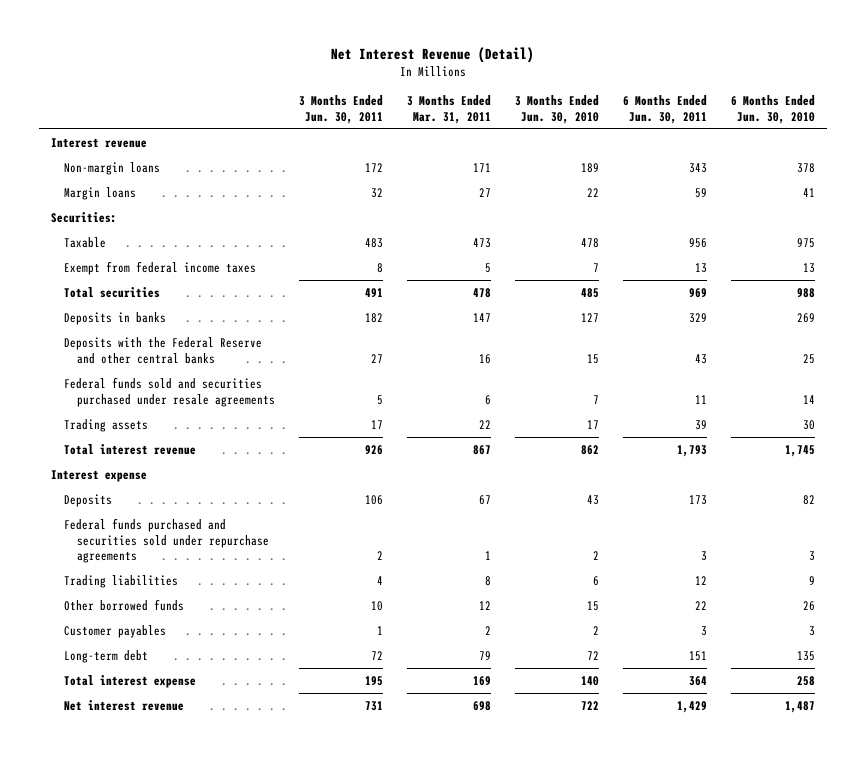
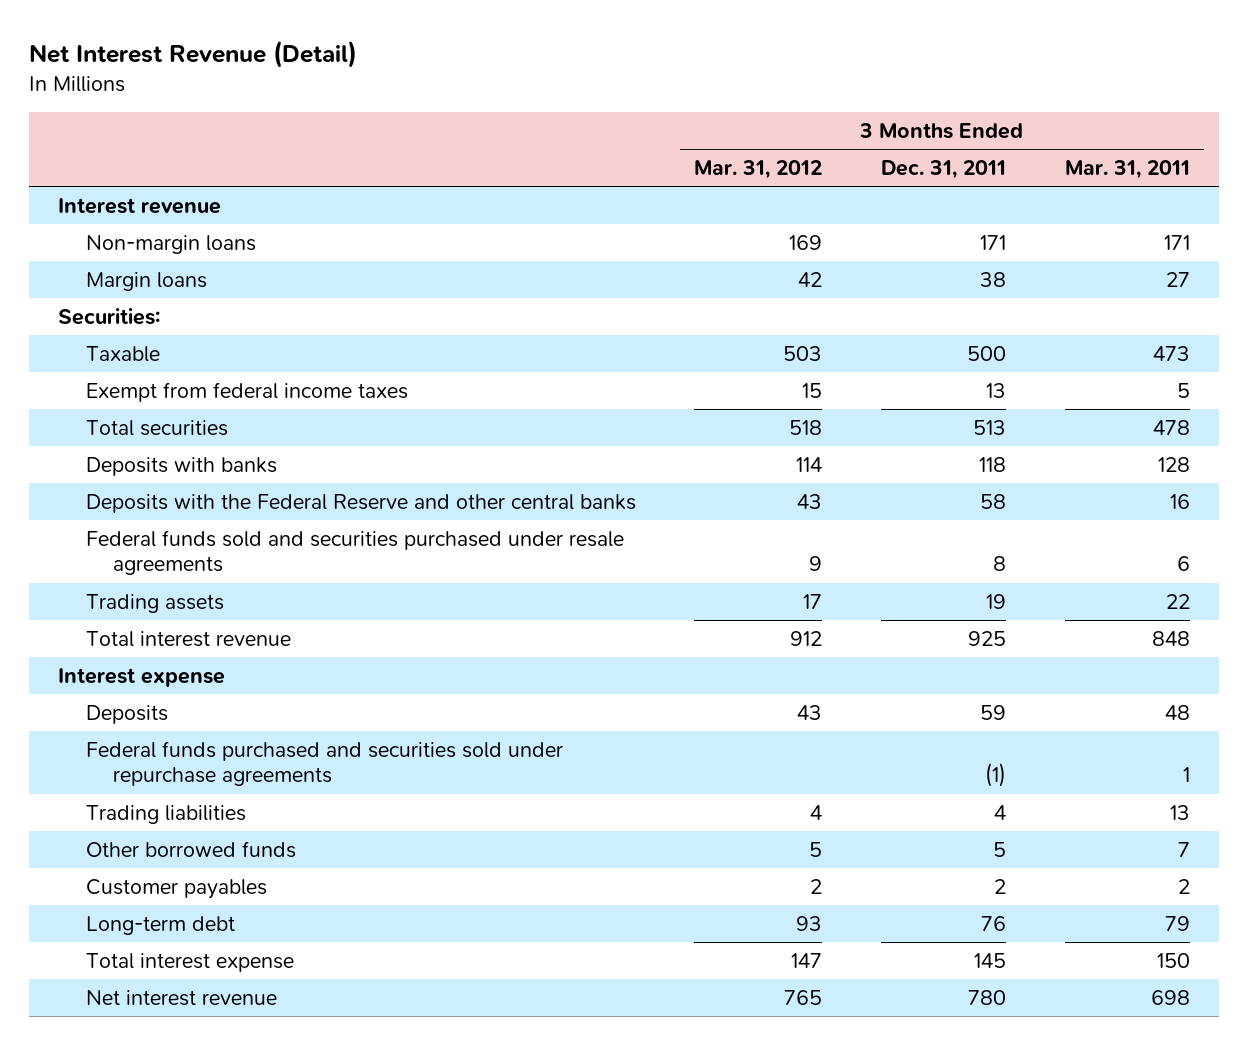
- | 3 Months Ended Jun. 30, 2011 | 3 Months Ended Mar. 31, 2011 | 3 Months Ended Jun. 30, 2010 | 6 Months Ended Jun. 30, 2011 | 6 Months Ended Jun. 30, 2010
+ | 3 Months Ended Mar. 31, 2012 | 3 Months Ended Dec. 31, 2011 | 3 Months Ended Mar. 31, 2011
- Deposits in banks | 182 | 147 | 127 | 329 | 269
+ Deposits with banks | 114 | 118 | 128
- Total interest revenue | 926 | 867 | 862 | 1,793 | 1,745
+ Total interest revenue | 912 | 925 | 848
- Deposits | 106 | 67 | 43 | 173 | 82
+ Deposits | 43 | 59 | 48
- Trading liabilities | 4 | 8 | 6 | 12 | 9
- Other borrowed funds | 10 | 12 | 15 | 22 | 26
+ Trading liabilities | 4 | 4 | 13
+ Other borrowed funds | 5 | 5 | 7
- Total interest expense | 195 | 169 | 140 | 364 | 258
+ Total interest expense | 147 | 145 | 150

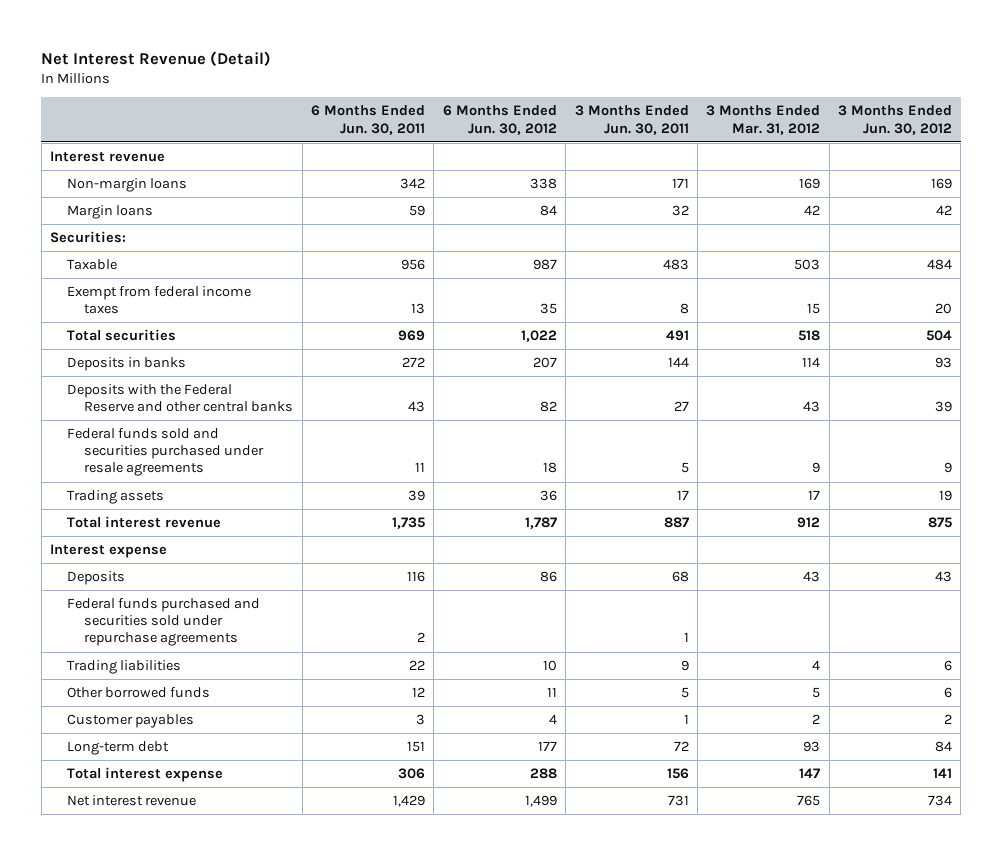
- | 3 Months Ended Mar. 31, 2012 | 3 Months Ended Dec. 31, 2011 | 3 Months Ended Mar. 31, 2011
+ | 6 Months Ended Jun. 30, 2011 | 6 Months Ended Jun. 30, 2012 | 3 Months Ended Jun. 30, 2011 | 3 Months Ended Mar. 31, 2012 | 3 Months Ended Jun. 30, 2012
- Deposits with banks | 114 | 118 | 128
+ Deposits in banks | 272 | 207 | 144 | 114 | 93

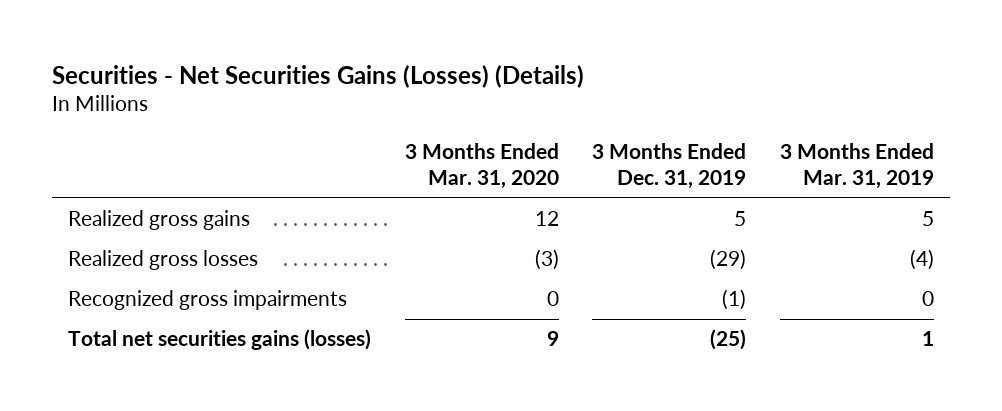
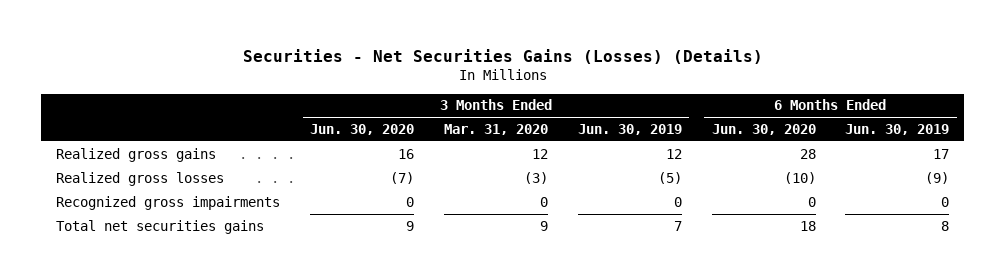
- | 3 Months Ended Mar. 31, 2020 | 3 Months Ended Dec. 31, 2019 | 3 Months Ended Mar. 31, 2019
+ | 3 Months Ended Jun. 30, 2020 | 3 Months Ended Mar. 31, 2020 | 3 Months Ended Jun. 30, 2019 | 6 Months Ended Jun. 30, 2020 | 6 Months Ended Jun. 30, 2019
- Total net securities gains (losses) | 9 | (25) | 1
+ Total net securities gains | 9 | 9 | 7 | 18 | 8

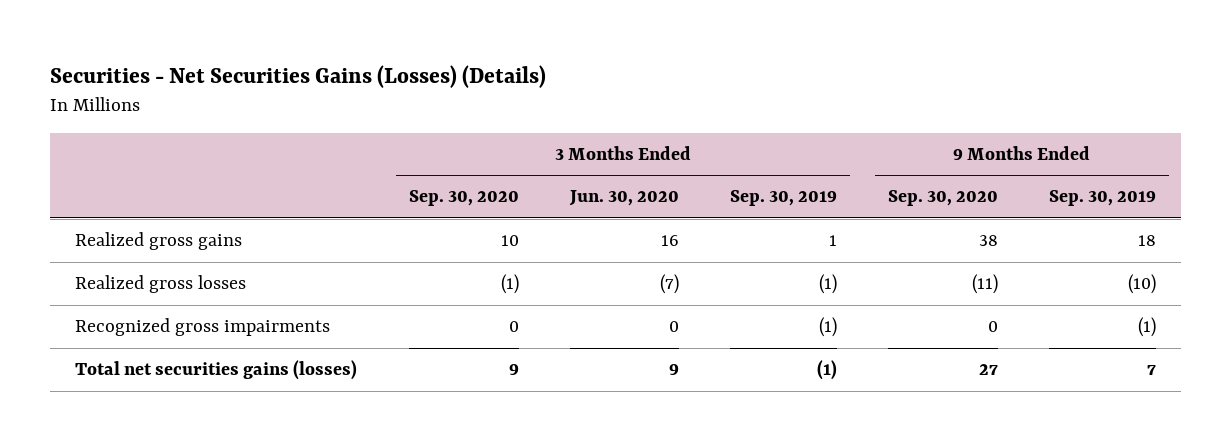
- | 3 Months Ended Jun. 30, 2020 | 3 Months Ended Mar. 31, 2020 | 3 Months Ended Jun. 30, 2019 | 6 Months Ended Jun. 30, 2020 | 6 Months Ended Jun. 30, 2019
+ | 3 Months Ended Sep. 30, 2020 | 3 Months Ended Jun. 30, 2020 | 3 Months Ended Sep. 30, 2019 | 9 Months Ended Sep. 30, 2020 | 9 Months Ended Sep. 30, 2019
- Total net securities gains | 9 | 9 | 7 | 18 | 8
+ Total net securities gains (losses) | 9 | 9 | (1) | 27 | 7

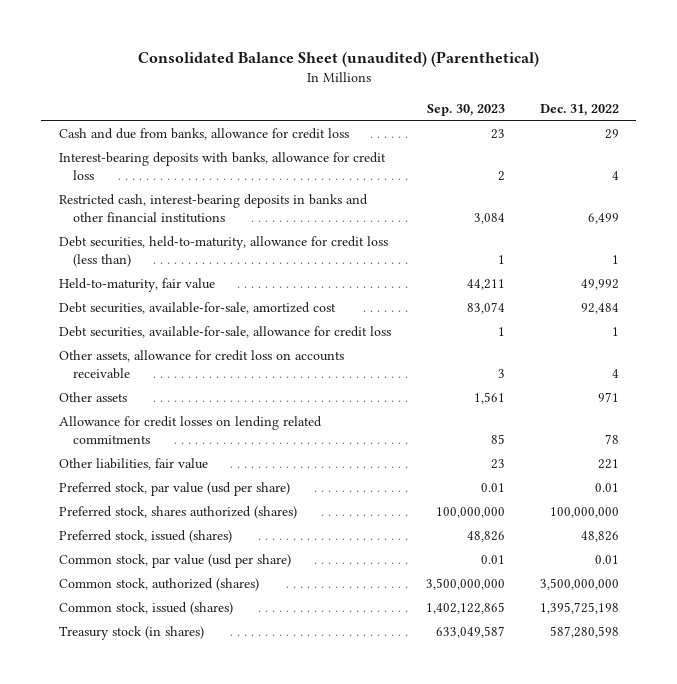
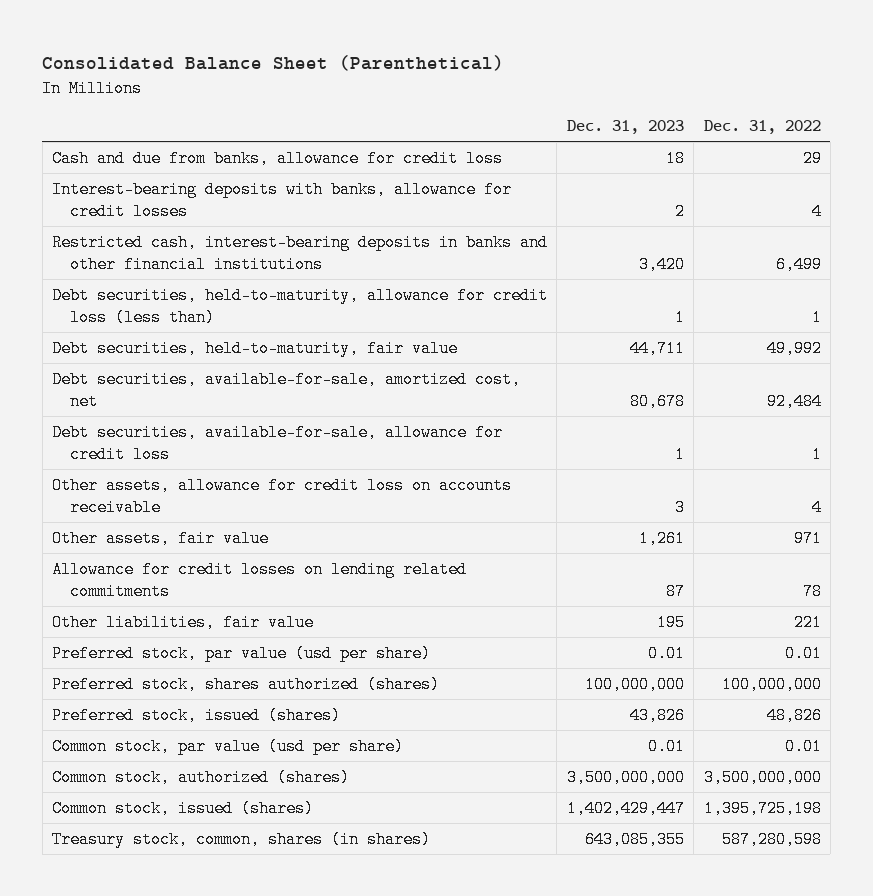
- Consolidated Balance Sheet (unaudited) (Parenthetical)
+ Consolidated Balance Sheet (Parenthetical)
- | Sep. 30, 2023 | Dec. 31, 2022
+ | Dec. 31, 2023 | Dec. 31, 2022
- Interest-bearing deposits with banks, allowance for credit loss | 2 | 4
+ Interest-bearing deposits with banks, allowance for credit losses | 2 | 4
- Held-to-maturity, fair value | 44,211 | 49,992
- Debt securities, available-for-sale, amortized cost | 83,074 | 92,484
+ Debt securities, held-to-maturity, fair value | 44,711 | 49,992
+ Debt securities, available-for-sale, amortized cost, net | 80,678 | 92,484
- Other assets | 1,561 | 971
+ Other assets, fair value | 1,261 | 971
- Treasury stock (in shares) | 633,049,587 | 587,280,598
+ Treasury stock, common, shares (in shares) | 643,085,355 | 587,280,598

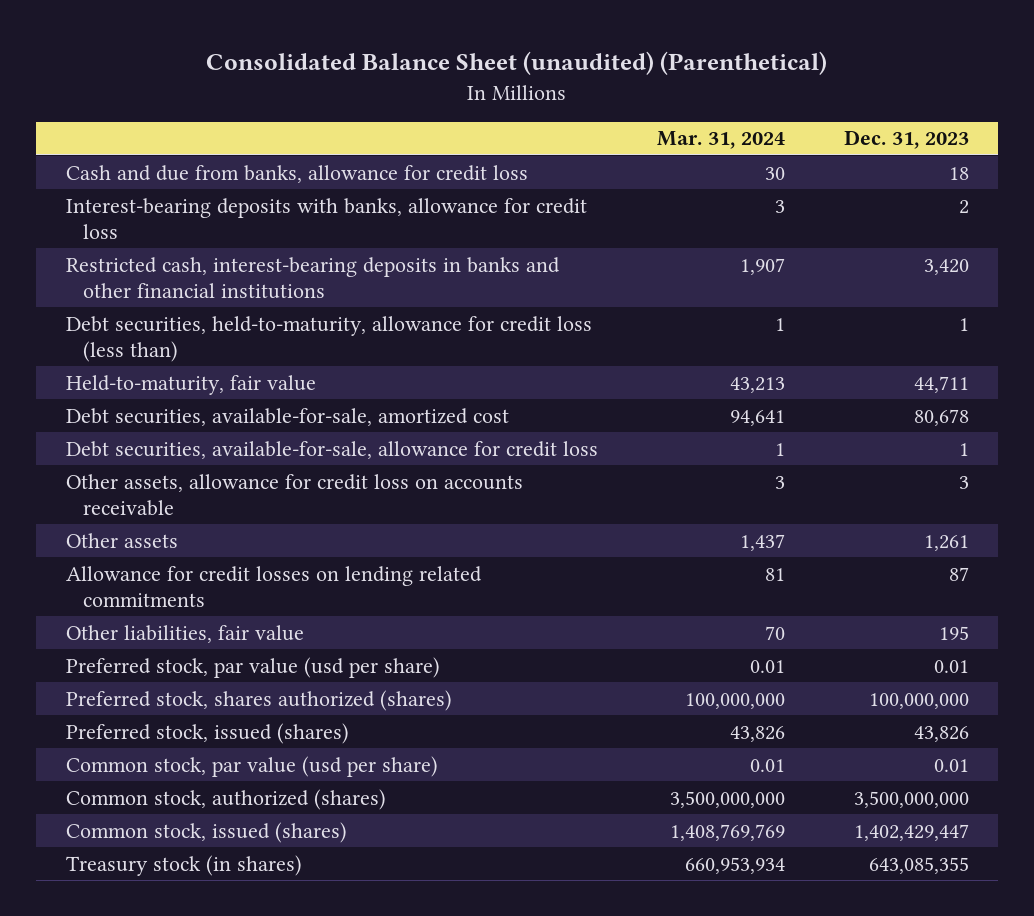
- Consolidated Balance Sheet (Parenthetical)
+ Consolidated Balance Sheet (unaudited) (Parenthetical)
- | Dec. 31, 2023 | Dec. 31, 2022
+ | Mar. 31, 2024 | Dec. 31, 2023
- Interest-bearing deposits with banks, allowance for credit losses | 2 | 4
+ Interest-bearing deposits with banks, allowance for credit loss | 3 | 2
- Debt securities, held-to-maturity, fair value | 44,711 | 49,992
- Debt securities, available-for-sale, amortized cost, net | 80,678 | 92,484
+ Held-to-maturity, fair value | 43,213 | 44,711
+ Debt securities, available-for-sale, amortized cost | 94,641 | 80,678
- Other assets, fair value | 1,261 | 971
+ Other assets | 1,437 | 1,261
- Treasury stock, common, shares (in shares) | 643,085,355 | 587,280,598
+ Treasury stock (in shares) | 660,953,934 | 643,085,355

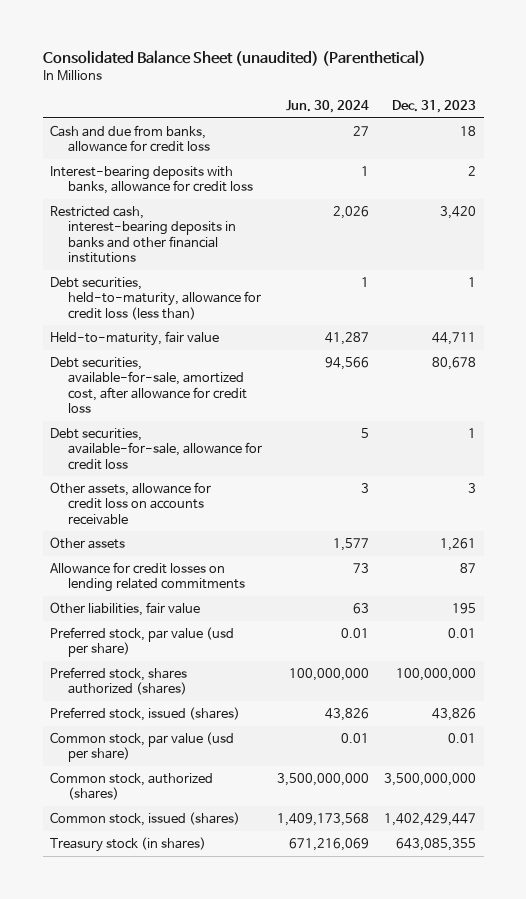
- | Mar. 31, 2024 | Dec. 31, 2023
+ | Jun. 30, 2024 | Dec. 31, 2023
- Debt securities, available-for-sale, amortized cost | 94,641 | 80,678
+ Debt securities, available-for-sale, amortized cost, after allowance for credit loss | 94,566 | 80,678

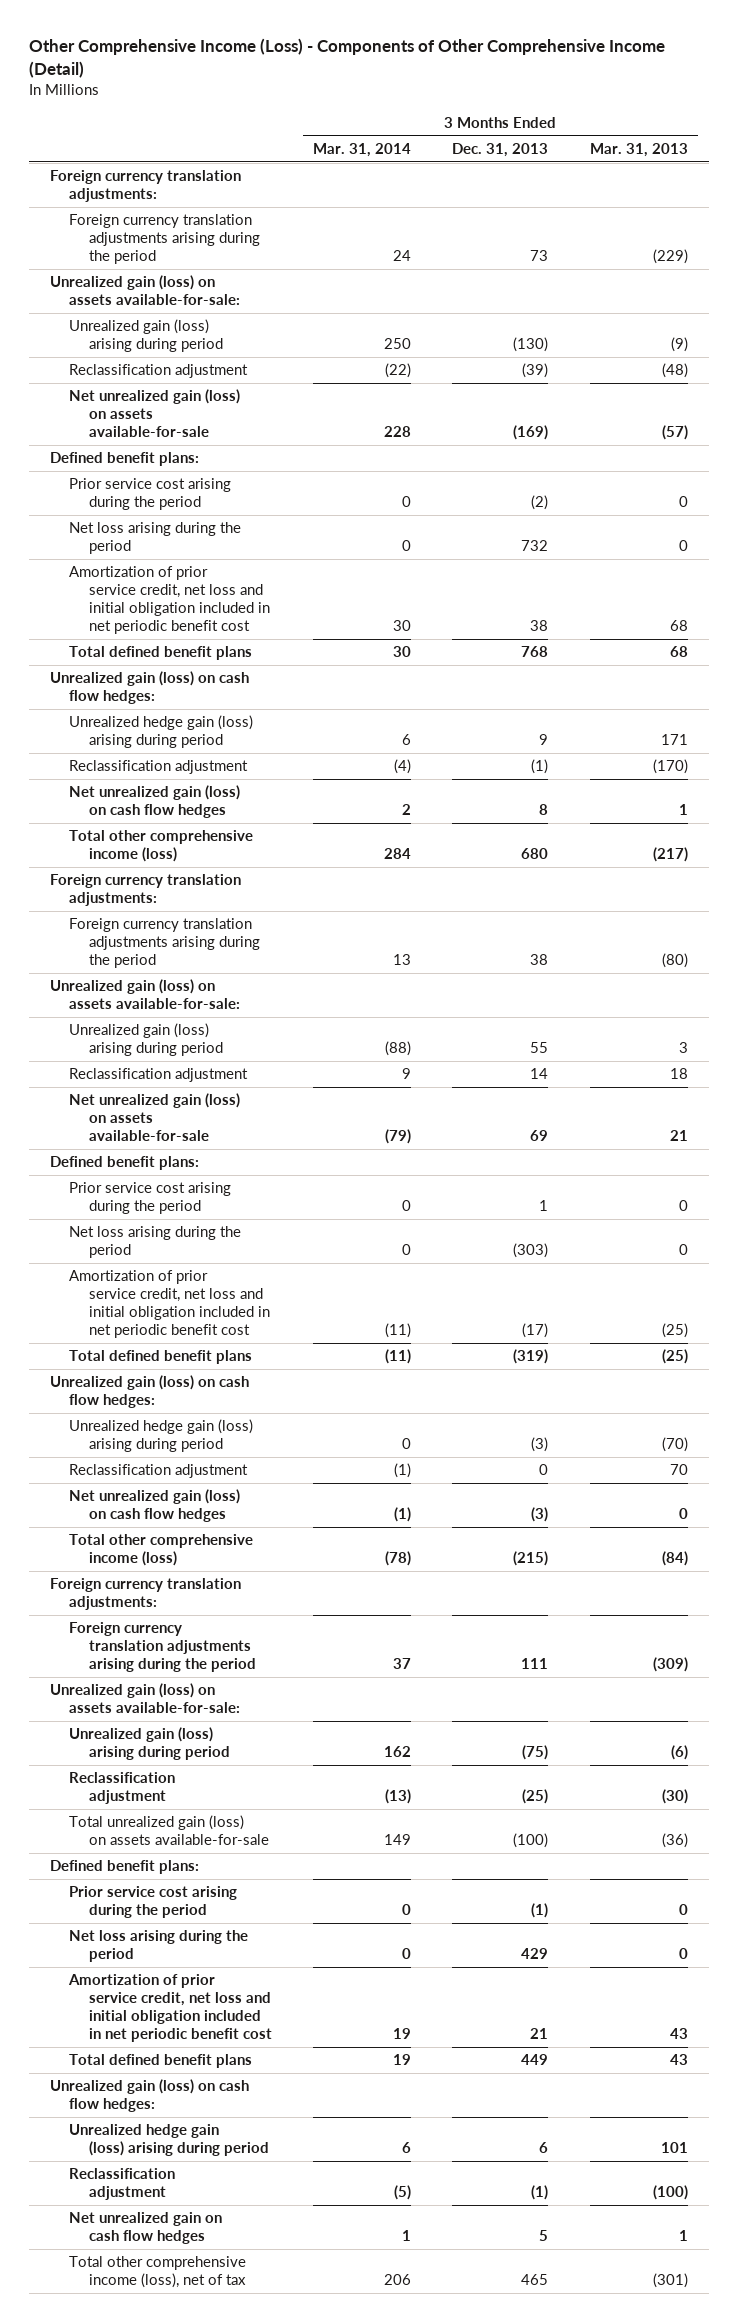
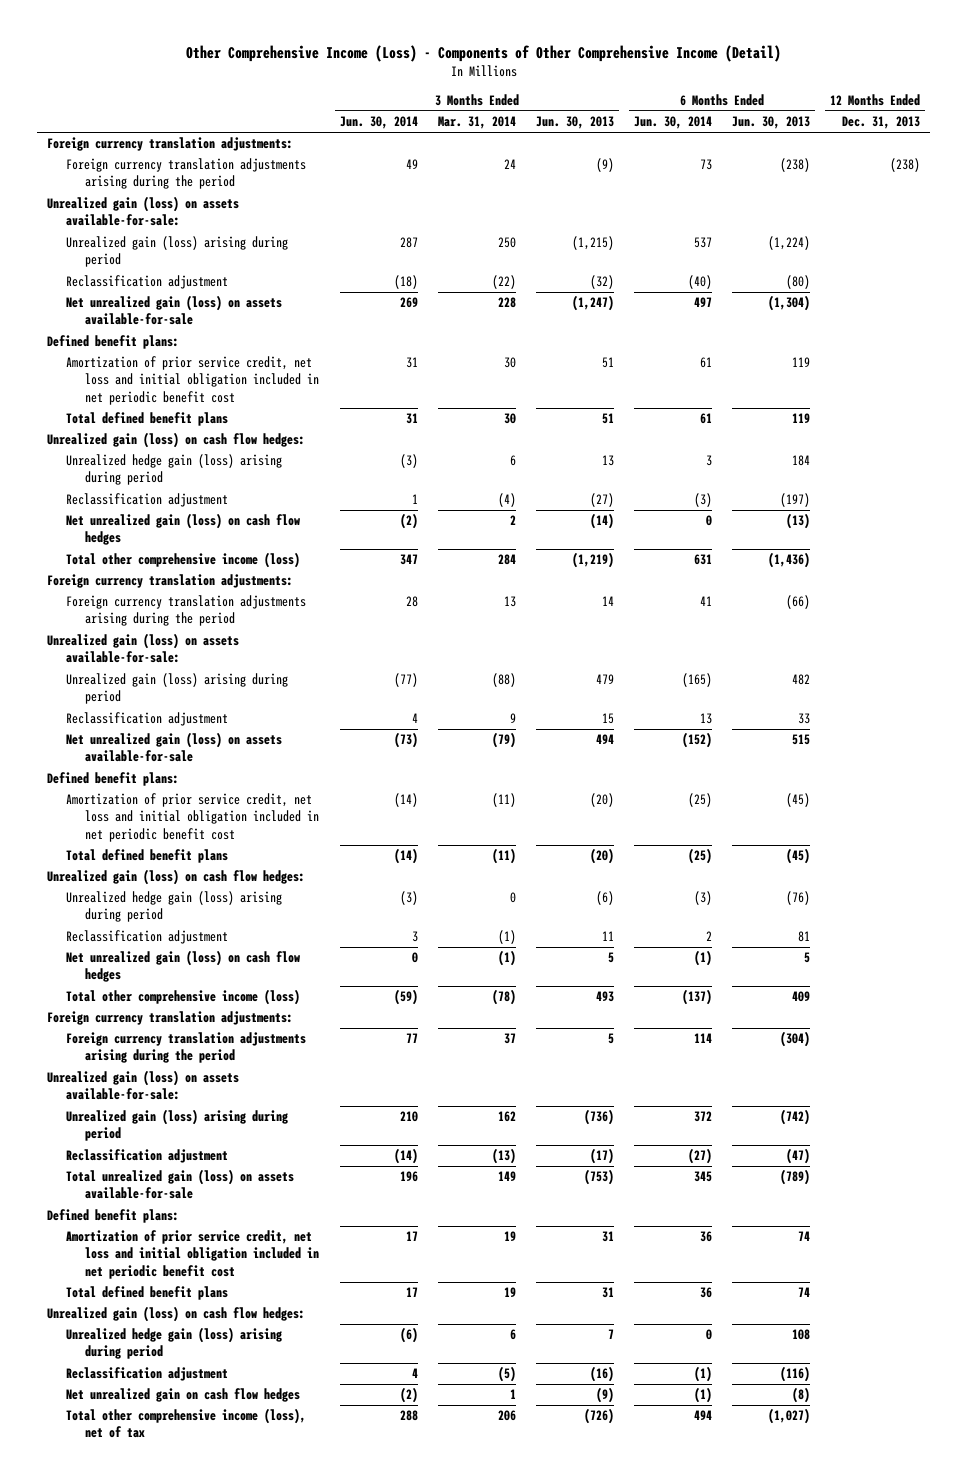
- | 3 Months Ended Mar. 31, 2014 | 3 Months Ended Dec. 31, 2013 | 3 Months Ended Mar. 31, 2013
+ | 3 Months Ended Jun. 30, 2014 | 3 Months Ended Mar. 31, 2014 | 3 Months Ended Jun. 30, 2013 | 6 Months Ended Jun. 30, 2014 | 6 Months Ended Jun. 30, 2013 | 12 Months Ended Dec. 31, 2013
- Prior service cost arising during the period | 0 | (2) | 0
- Net loss arising during the period | 0 | 732 | 0
- Prior service cost arising during the period | 0 | 1 | 0
- Net loss arising during the period | 0 | (303) | 0
- Prior service cost arising during the period | 0 | (1) | 0
- Net loss arising during the period | 0 | 429 | 0

